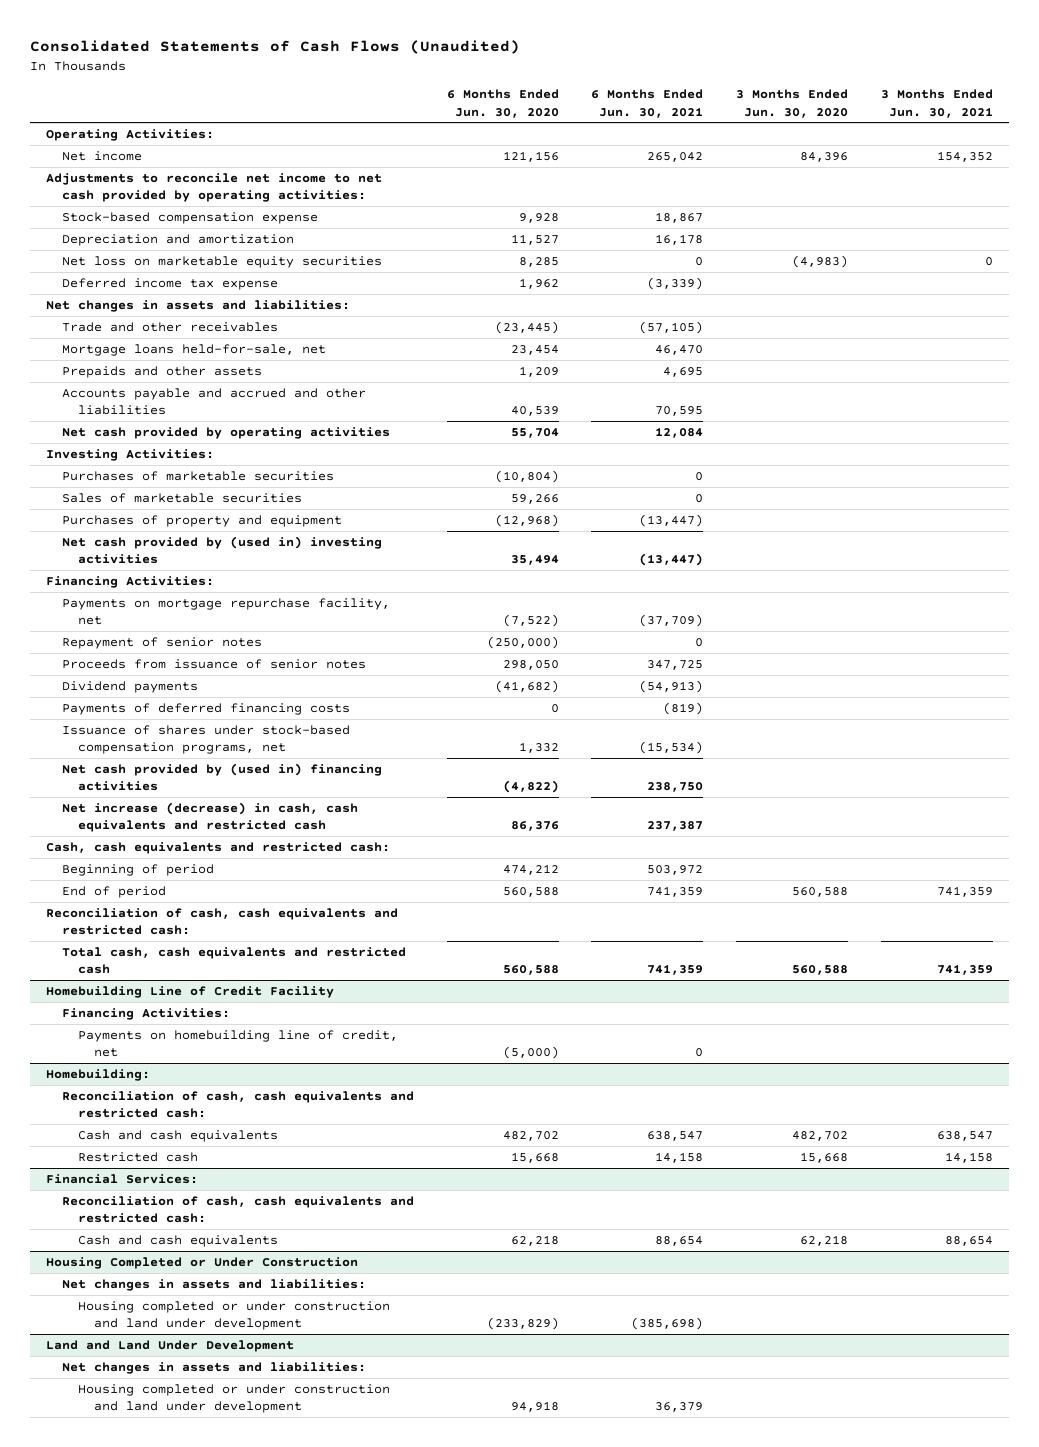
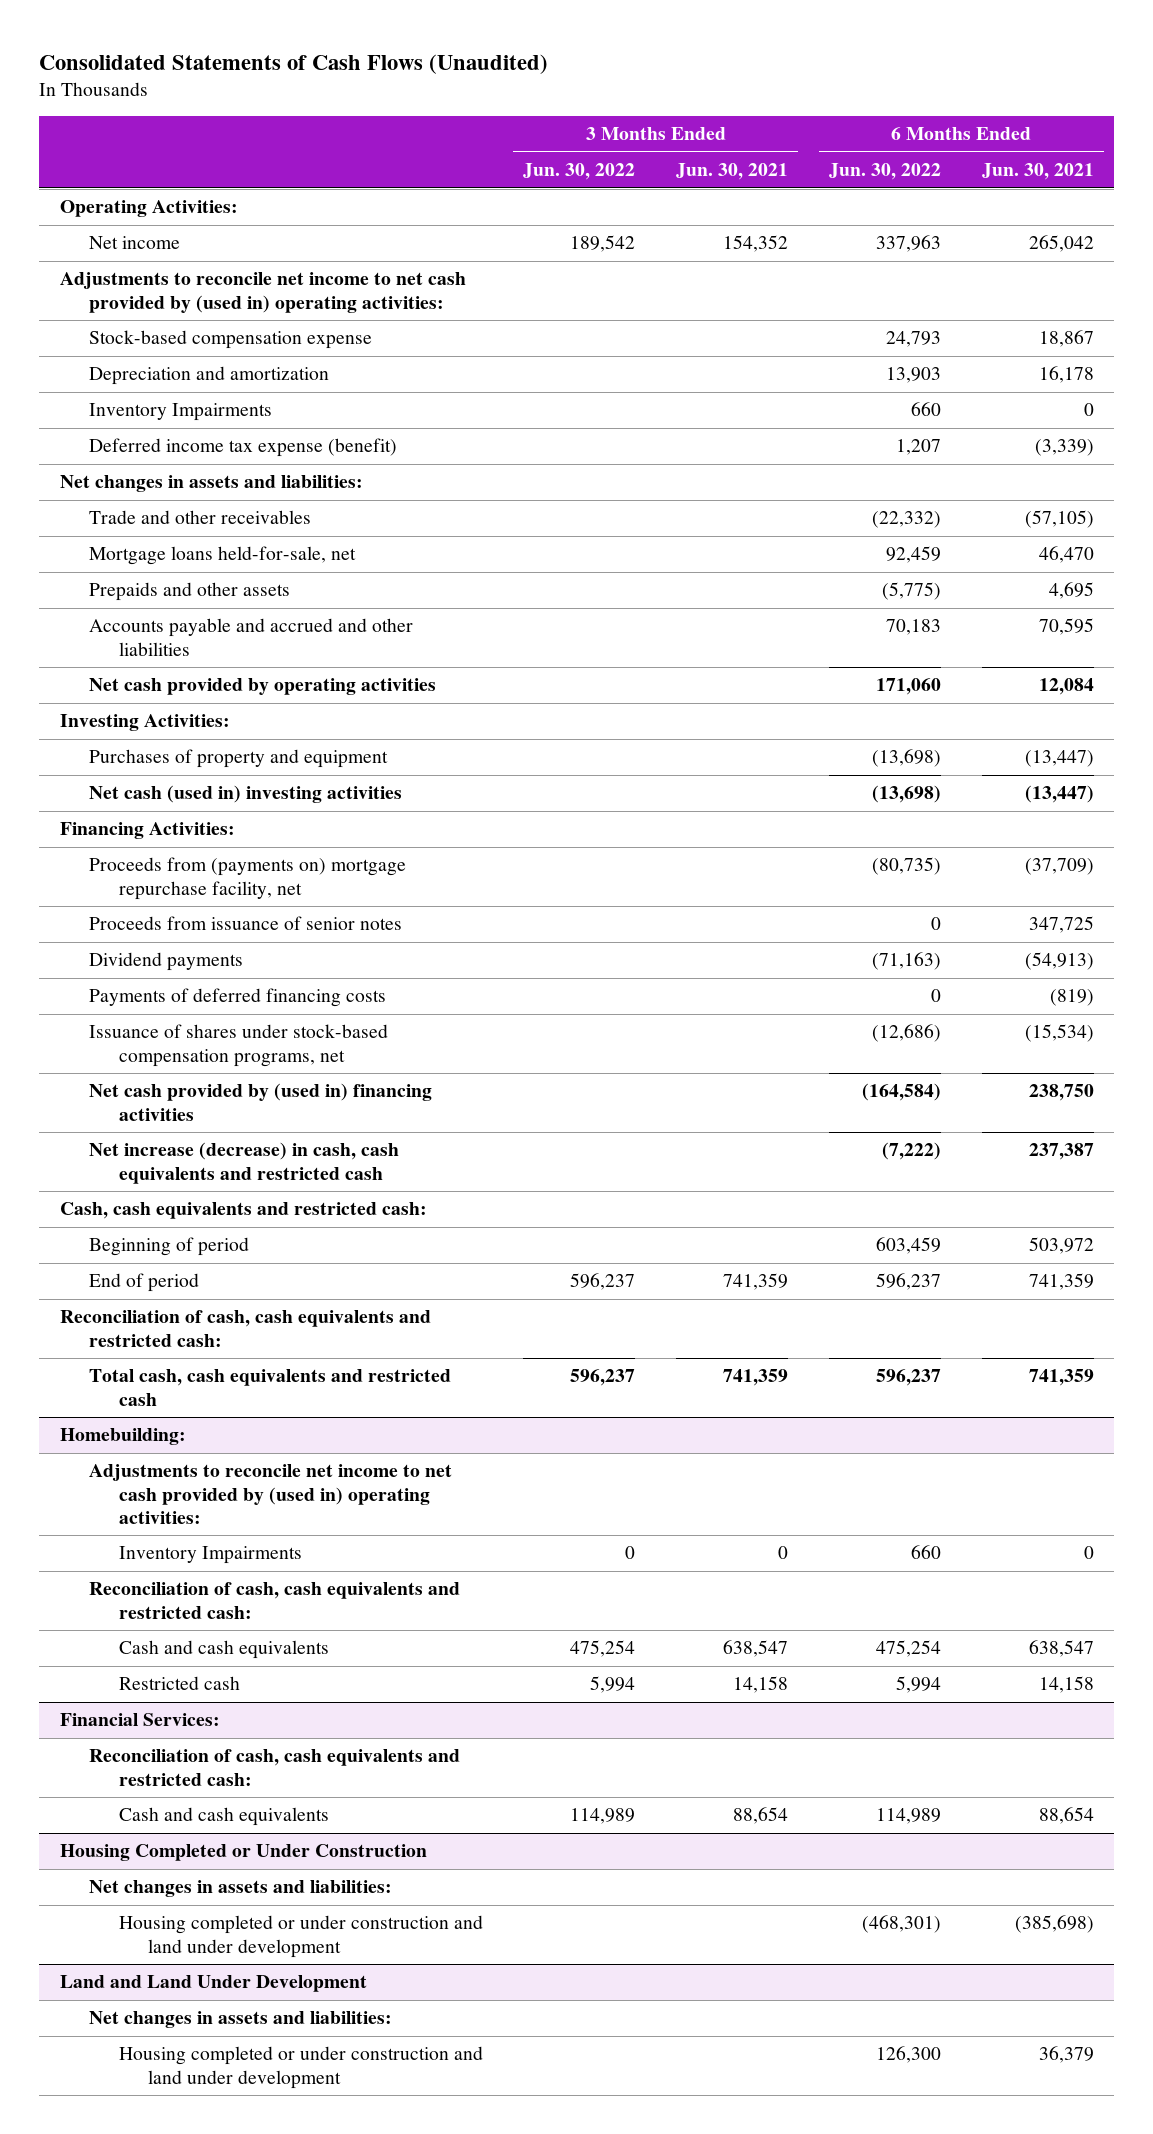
- | 6 Months Ended Jun. 30, 2020 | 6 Months Ended Jun. 30, 2021 | 3 Months Ended Jun. 30, 2020 | 3 Months Ended Jun. 30, 2021
+ | 3 Months Ended Jun. 30, 2022 | 3 Months Ended Jun. 30, 2021 | 6 Months Ended Jun. 30, 2022 | 6 Months Ended Jun. 30, 2021
- Adjustments to reconcile net income to net cash provided by operating activities:
+ Adjustments to reconcile net income to net cash provided by (used in) operating activities:
- Net loss on marketable equity securities | 8,285 | 0 | (4,983) | 0
- Deferred income tax expense | 1,962 | (3,339) | |
+ Inventory Impairments | | | 660 | 0
+ Deferred income tax expense (benefit) | | | 1,207 | (3,339)
- Purchases of marketable securities | (10,804) | 0 | |
- Sales of marketable securities | 59,266 | 0 | |
- Net cash provided by (used in) investing activities | 35,494 | (13,447) | |
+ Net cash (used in) investing activities | | | (13,698) | (13,447)
- Payments on mortgage repurchase facility, net | (7,522) | (37,709) | |
- Repayment of senior notes | (250,000) | 0 | |
+ Proceeds from (payments on) mortgage repurchase facility, net | | | (80,735) | (37,709)
- Homebuilding Line of Credit Facility
- Financing Activities:
- Payments on homebuilding line of credit, net | (5,000) | 0 | |
@ Homebuilding:
+ Adjustments to reconcile net income to net cash provided by (used in) operating activities:
+ Inventory Impairments | 0 | 0 | 660 | 0

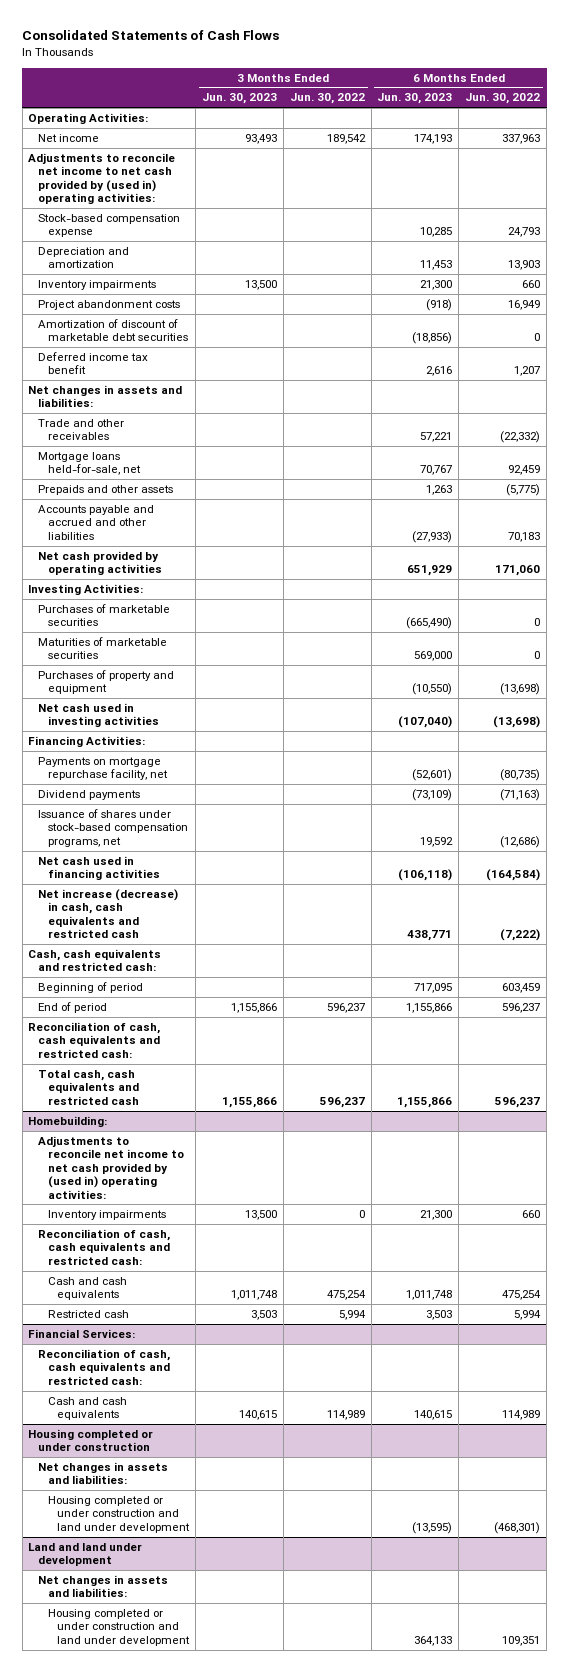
- Consolidated Statements of Cash Flows (Unaudited)
+ Consolidated Statements of Cash Flows
- | 3 Months Ended Jun. 30, 2022 | 3 Months Ended Jun. 30, 2021 | 6 Months Ended Jun. 30, 2022 | 6 Months Ended Jun. 30, 2021
+ | 3 Months Ended Jun. 30, 2023 | 3 Months Ended Jun. 30, 2022 | 6 Months Ended Jun. 30, 2023 | 6 Months Ended Jun. 30, 2022
- Inventory Impairments | | | 660 | 0
- Deferred income tax expense (benefit) | | | 1,207 | (3,339)
+ Inventory impairments | 13,500 | | 21,300 | 660
+ Project abandonment costs | | | (918) | 16,949
+ Amortization of discount of marketable debt securities | | | (18,856) | 0
+ Deferred income tax benefit | | | 2,616 | 1,207
+ Purchases of marketable securities | | | (665,490) | 0
+ Maturities of marketable securities | | | 569,000 | 0
- Net cash (used in) investing activities | | | (13,698) | (13,447)
+ Net cash used in investing activities | | | (107,040) | (13,698)
- Proceeds from (payments on) mortgage repurchase facility, net | | | (80,735) | (37,709)
- Proceeds from issuance of senior notes | | | 0 | 347,725
+ Payments on mortgage repurchase facility, net | | | (52,601) | (80,735)
- Payments of deferred financing costs | | | 0 | (819)
- Net cash provided by (used in) financing activities | | | (164,584) | 238,750
+ Net cash used in financing activities | | | (106,118) | (164,584)
@ Homebuilding:
- Inventory Impairments | 0 | 0 | 660 | 0
+ Inventory impairments | 13,500 | 0 | 21,300 | 660
- Housing Completed or Under Construction
+ Housing completed or under construction
- Land and Land Under Development
+ Land and land under development
- Housing completed or under construction and land under development | | | 126,300 | 36,379
+ Housing completed or under construction and land under development | | | 364,133 | 109,351

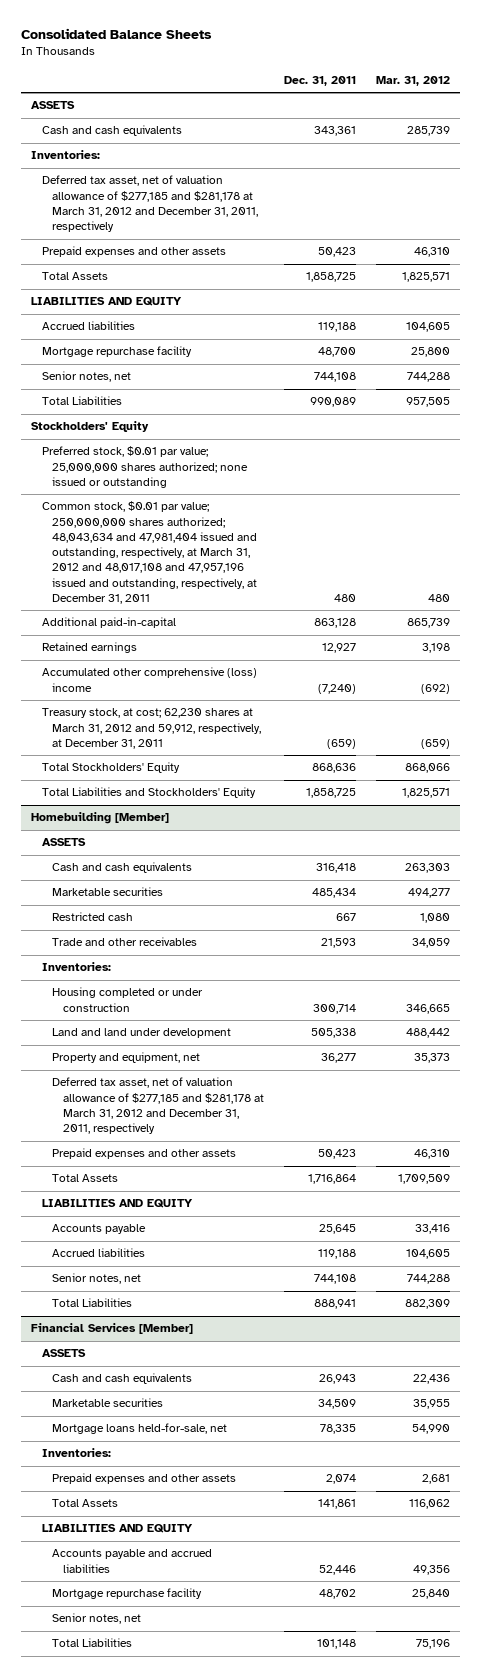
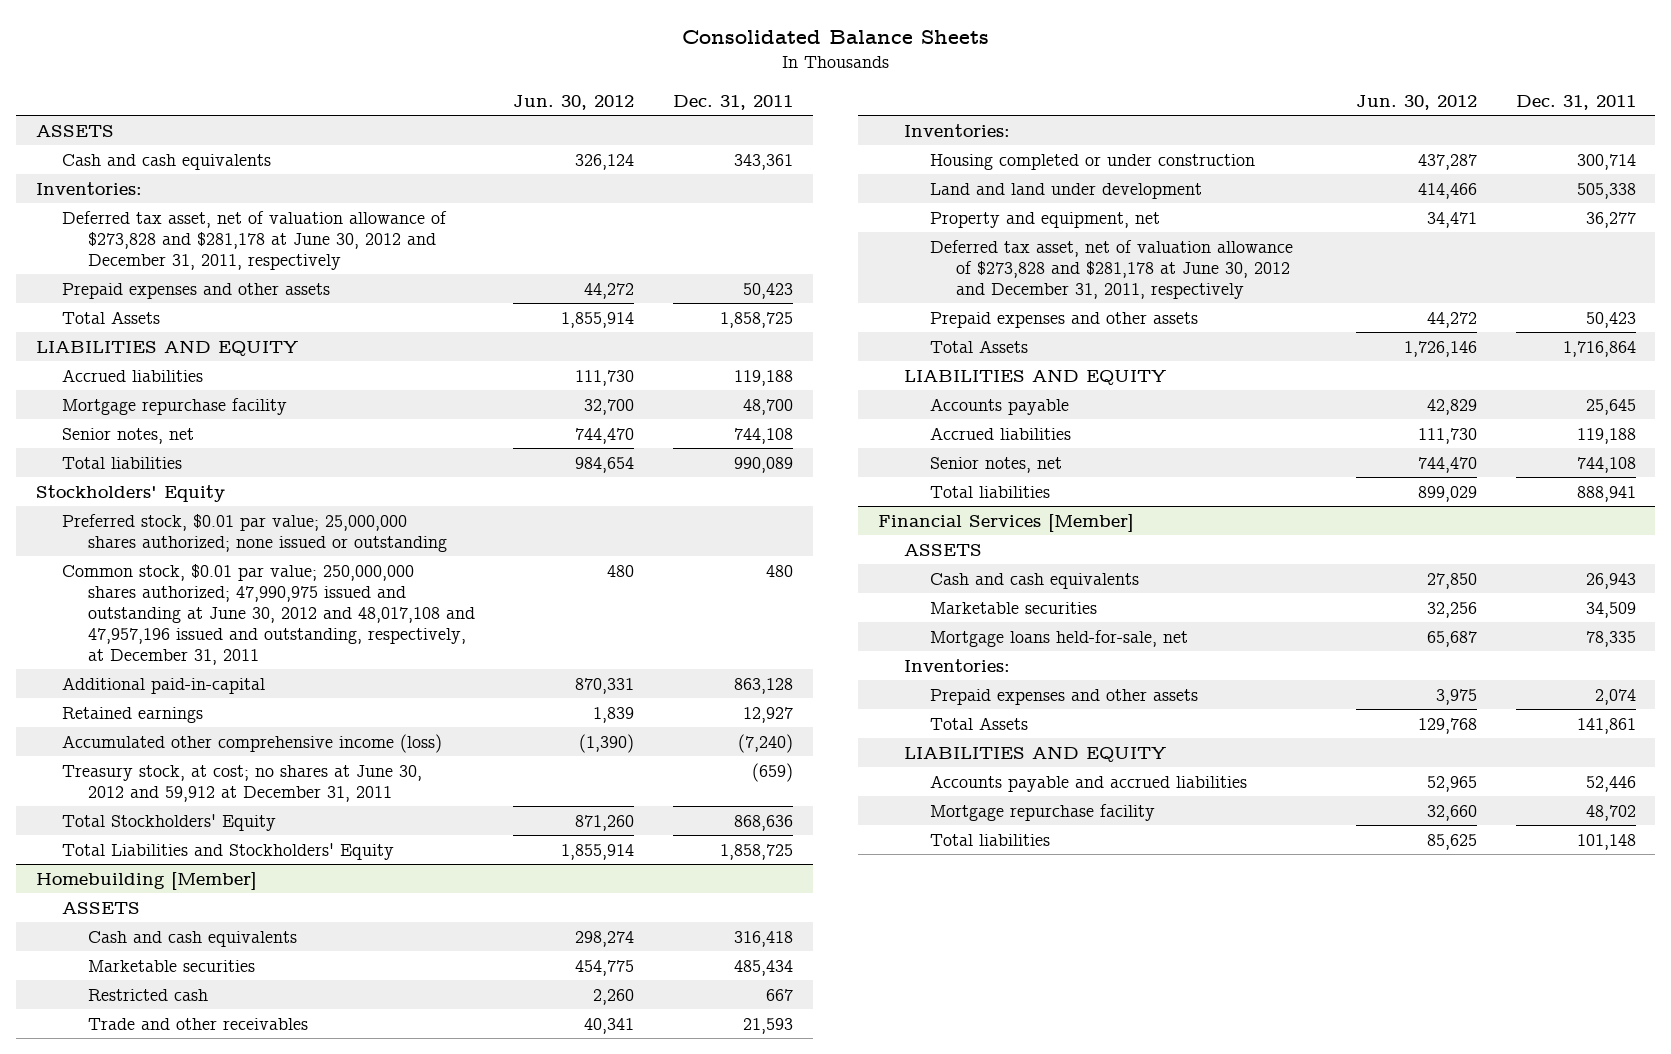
- | Dec. 31, 2011 | Mar. 31, 2012
+ | Jun. 30, 2012 | Dec. 31, 2011
- Deferred tax asset, net of valuation allowance of $277,185 and $281,178 at March 31, 2012 and December 31, 2011, respectively
+ Deferred tax asset, net of valuation allowance of $273,828 and $281,178 at June 30, 2012 and December 31, 2011, respectively
- Total Liabilities | 990,089 | 957,505
+ Total liabilities | 984,654 | 990,089
- Common stock, $0.01 par value; 250,000,000 shares authorized; 48,043,634 and 47,981,404 issued and outstanding, respectively, at March 31, 2012 and 48,017,108 and 47,957,196 issued and outstanding, respectively, at December 31, 2011 | 480 | 480
+ Common stock, $0.01 par value; 250,000,000 shares authorized; 47,990,975 issued and outstanding at June 30, 2012 and 48,017,108 and 47,957,196 issued and outstanding, respectively, at December 31, 2011 | 480 | 480
- Accumulated other comprehensive (loss) income | (7,240) | (692)
- Treasury stock, at cost; 62,230 shares at March 31, 2012 and 59,912, respectively, at December 31, 2011 | (659) | (659)
+ Accumulated other comprehensive income (loss) | (1,390) | (7,240)
+ Treasury stock, at cost; no shares at June 30, 2012 and 59,912 at December 31, 2011 | | (659)
@ Homebuilding [Member]
- Deferred tax asset, net of valuation allowance of $277,185 and $281,178 at March 31, 2012 and December 31, 2011, respectively
+ Deferred tax asset, net of valuation allowance of $273,828 and $281,178 at June 30, 2012 and December 31, 2011, respectively
- Total Liabilities | 888,941 | 882,309
+ Total liabilities | 899,029 | 888,941
@ Financial Services [Member]
- Senior notes, net
- Total Liabilities | 101,148 | 75,196
+ Total liabilities | 85,625 | 101,148

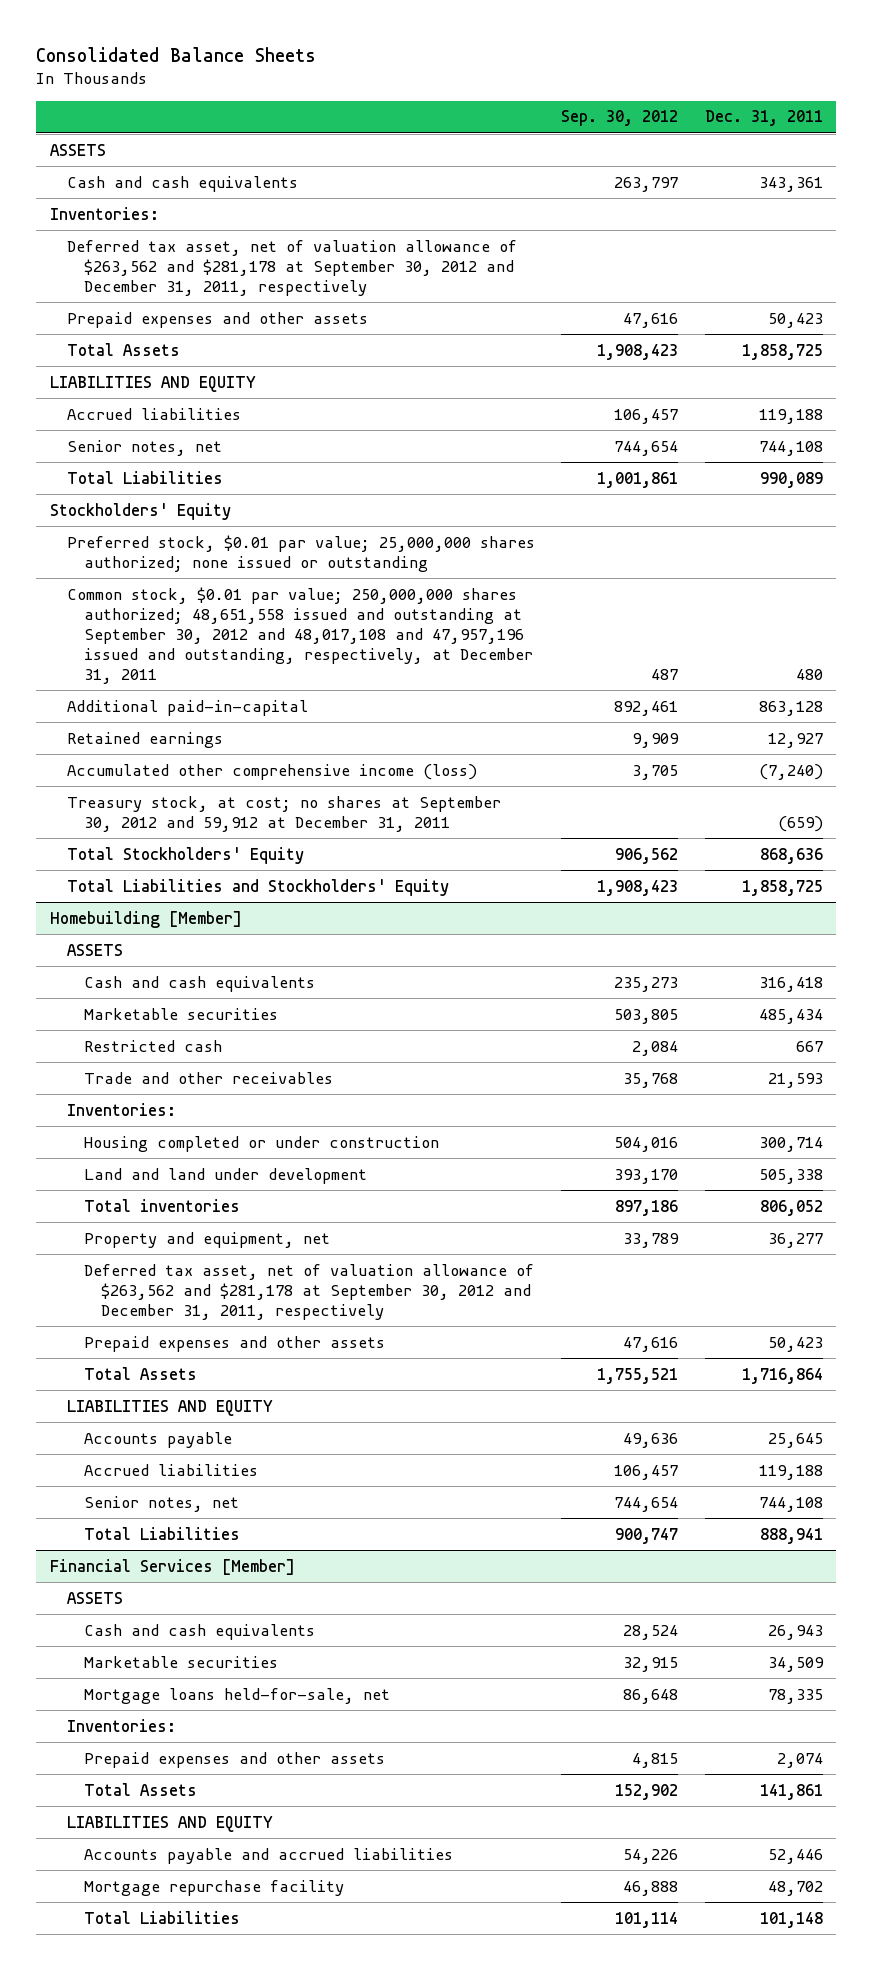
- | Jun. 30, 2012 | Dec. 31, 2011
+ | Sep. 30, 2012 | Dec. 31, 2011
- Deferred tax asset, net of valuation allowance of $273,828 and $281,178 at June 30, 2012 and December 31, 2011, respectively
+ Deferred tax asset, net of valuation allowance of $263,562 and $281,178 at September 30, 2012 and December 31, 2011, respectively
- Mortgage repurchase facility | 32,700 | 48,700
- Total liabilities | 984,654 | 990,089
+ Total Liabilities | 1,001,861 | 990,089
- Common stock, $0.01 par value; 250,000,000 shares authorized; 47,990,975 issued and outstanding at June 30, 2012 and 48,017,108 and 47,957,196 issued and outstanding, respectively, at December 31, 2011 | 480 | 480
+ Common stock, $0.01 par value; 250,000,000 shares authorized; 48,651,558 issued and outstanding at September 30, 2012 and 48,017,108 and 47,957,196 issued and outstanding, respectively, at December 31, 2011 | 487 | 480
- Treasury stock, at cost; no shares at June 30, 2012 and 59,912 at December 31, 2011 | | (659)
+ Treasury stock, at cost; no shares at September 30, 2012 and 59,912 at December 31, 2011 | | (659)
@ Homebuilding [Member]
+ Total inventories | 897,186 | 806,052
- Deferred tax asset, net of valuation allowance of $273,828 and $281,178 at June 30, 2012 and December 31, 2011, respectively
+ Deferred tax asset, net of valuation allowance of $263,562 and $281,178 at September 30, 2012 and December 31, 2011, respectively
- Total liabilities | 899,029 | 888,941
+ Total Liabilities | 900,747 | 888,941
@ Financial Services [Member]
- Total liabilities | 85,625 | 101,148
+ Total Liabilities | 101,114 | 101,148

